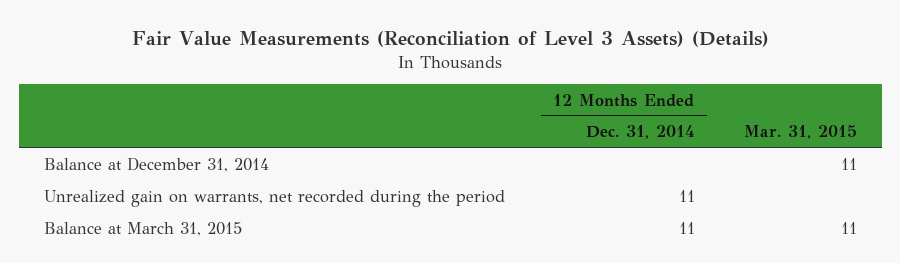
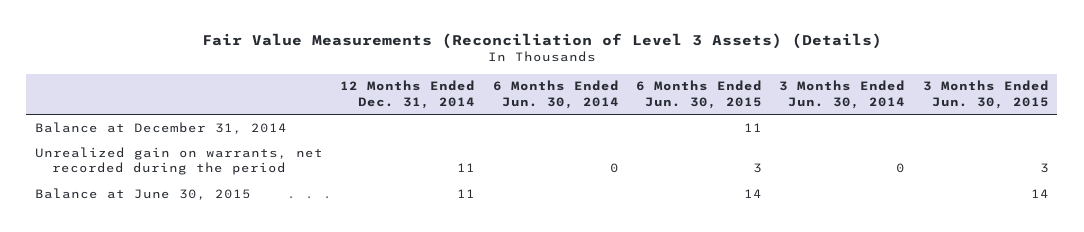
- | 12 Months Ended Dec. 31, 2014 | Mar. 31, 2015
+ | 12 Months Ended Dec. 31, 2014 | 6 Months Ended Jun. 30, 2014 | 6 Months Ended Jun. 30, 2015 | 3 Months Ended Jun. 30, 2014 | 3 Months Ended Jun. 30, 2015
- Balance at March 31, 2015 | 11 | 11
+ Balance at June 30, 2015 | 11 | | 14 | | 14

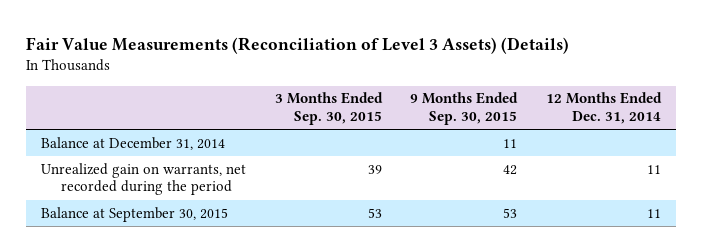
- | 12 Months Ended Dec. 31, 2014 | 6 Months Ended Jun. 30, 2014 | 6 Months Ended Jun. 30, 2015 | 3 Months Ended Jun. 30, 2014 | 3 Months Ended Jun. 30, 2015
+ | 3 Months Ended Sep. 30, 2015 | 9 Months Ended Sep. 30, 2015 | 12 Months Ended Dec. 31, 2014
- Balance at June 30, 2015 | 11 | | 14 | | 14
+ Balance at September 30, 2015 | 53 | 53 | 11

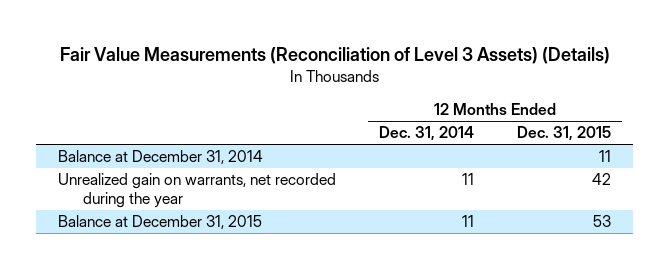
- | 3 Months Ended Sep. 30, 2015 | 9 Months Ended Sep. 30, 2015 | 12 Months Ended Dec. 31, 2014
+ | 12 Months Ended Dec. 31, 2014 | 12 Months Ended Dec. 31, 2015
- Unrealized gain on warrants, net recorded during the period | 39 | 42 | 11
- Balance at September 30, 2015 | 53 | 53 | 11
+ Unrealized gain on warrants, net recorded during the year | 11 | 42
+ Balance at December 31, 2015 | 11 | 53

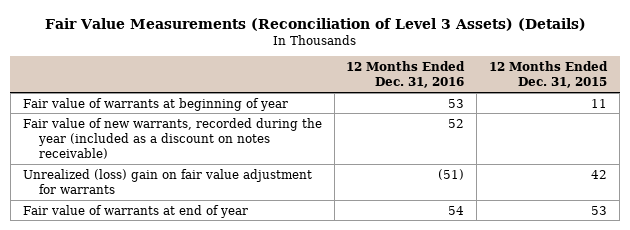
- | 12 Months Ended Dec. 31, 2014 | 12 Months Ended Dec. 31, 2015
+ | 12 Months Ended Dec. 31, 2016 | 12 Months Ended Dec. 31, 2015
- Balance at December 31, 2014 | | 11
- Unrealized gain on warrants, net recorded during the year | 11 | 42
- Balance at December 31, 2015 | 11 | 53
+ Fair value of warrants at beginning of year | 53 | 11
+ Fair value of new warrants, recorded during the year (included as a discount on notes receivable) | 52 |
+ Unrealized (loss) gain on fair value adjustment for warrants | (51) | 42
+ Fair value of warrants at end of year | 54 | 53

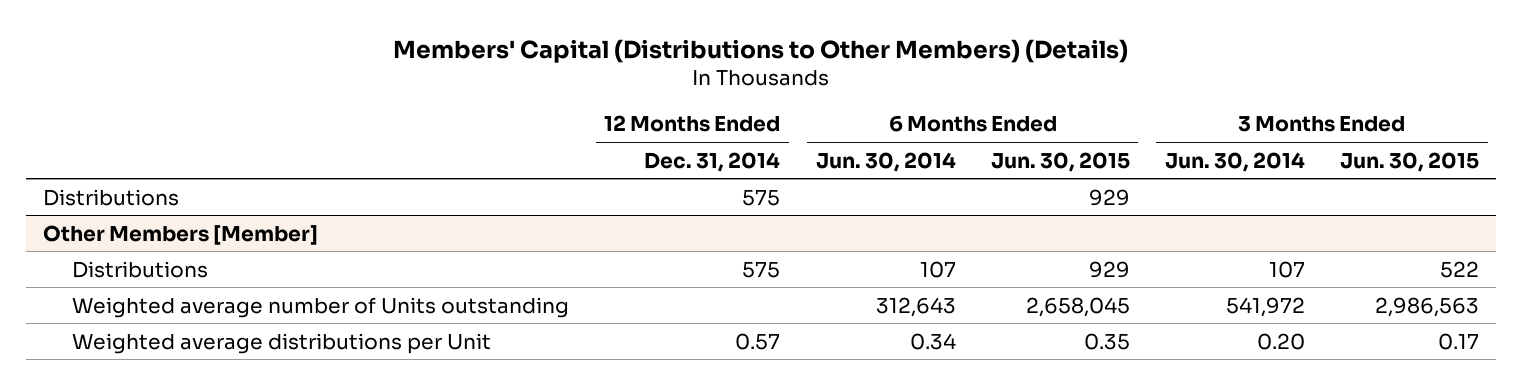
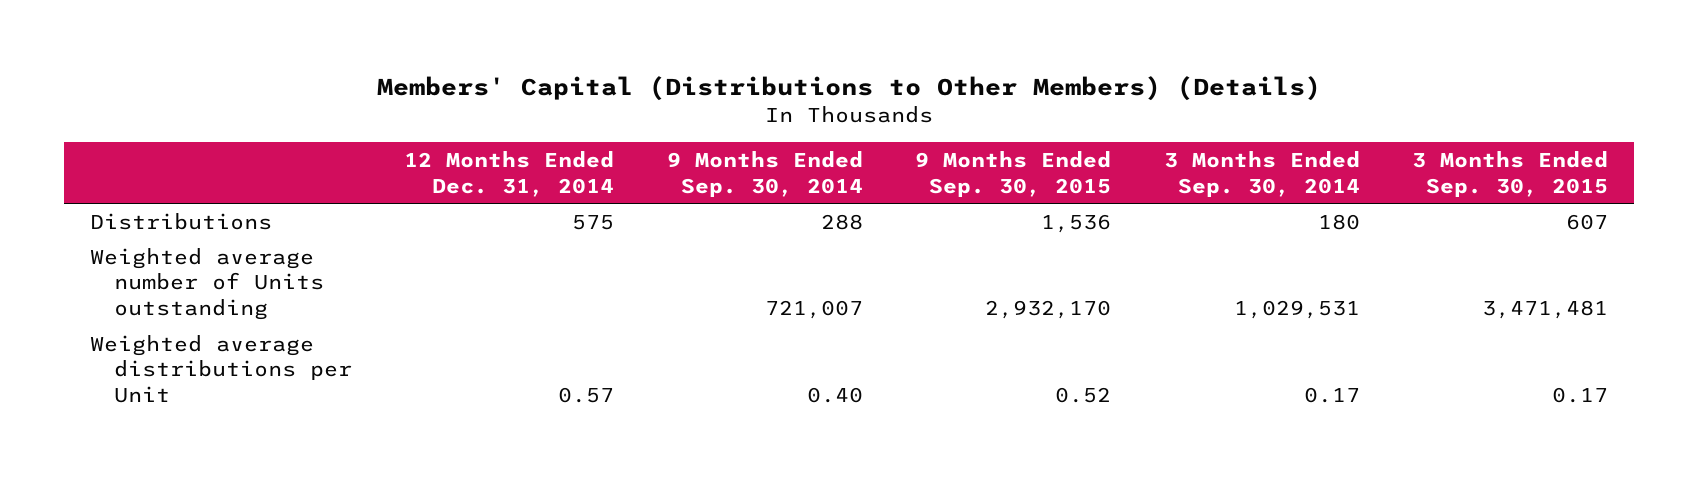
- | 12 Months Ended Dec. 31, 2014 | 6 Months Ended Jun. 30, 2014 | 6 Months Ended Jun. 30, 2015 | 3 Months Ended Jun. 30, 2014 | 3 Months Ended Jun. 30, 2015
+ | 12 Months Ended Dec. 31, 2014 | 9 Months Ended Sep. 30, 2014 | 9 Months Ended Sep. 30, 2015 | 3 Months Ended Sep. 30, 2014 | 3 Months Ended Sep. 30, 2015
- Other Members [Member]
- Distributions | 575 | 107 | 929 | 107 | 522

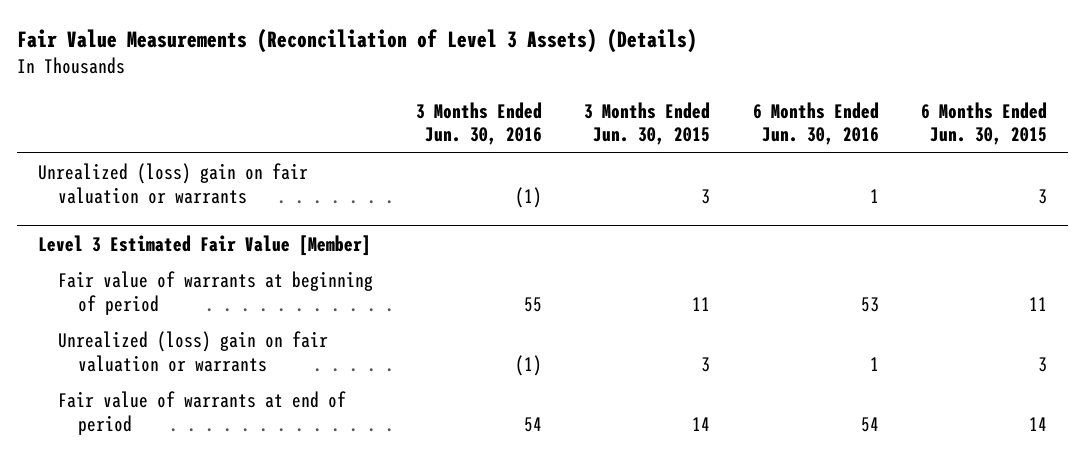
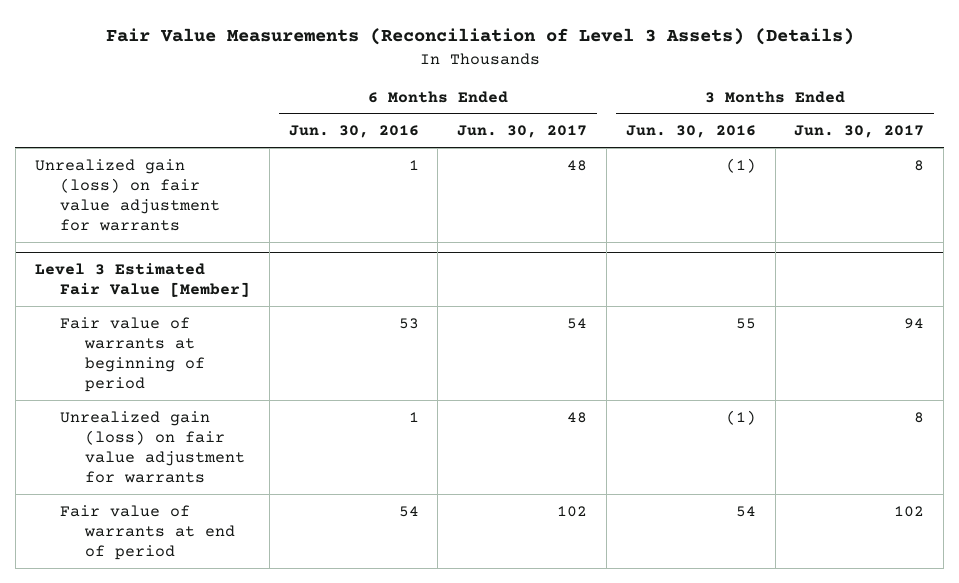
- | 3 Months Ended Jun. 30, 2016 | 3 Months Ended Jun. 30, 2015 | 6 Months Ended Jun. 30, 2016 | 6 Months Ended Jun. 30, 2015
+ | 6 Months Ended Jun. 30, 2016 | 6 Months Ended Jun. 30, 2017 | 3 Months Ended Jun. 30, 2016 | 3 Months Ended Jun. 30, 2017
- Unrealized (loss) gain on fair valuation or warrants | (1) | 3 | 1 | 3
+ Unrealized gain (loss) on fair value adjustment for warrants | 1 | 48 | (1) | 8
@ Level 3 Estimated Fair Value [Member]
- Unrealized (loss) gain on fair valuation or warrants | (1) | 3 | 1 | 3
+ Unrealized gain (loss) on fair value adjustment for warrants | 1 | 48 | (1) | 8

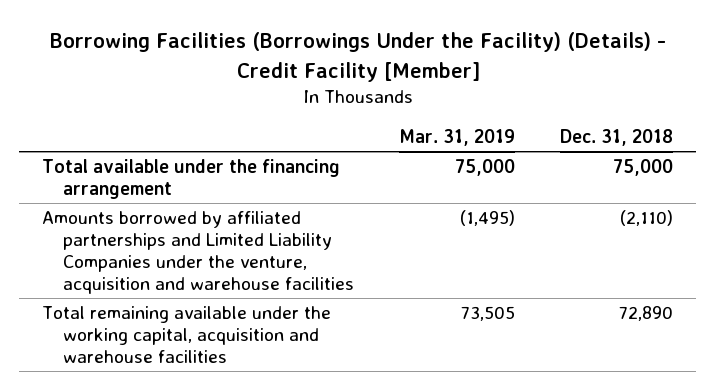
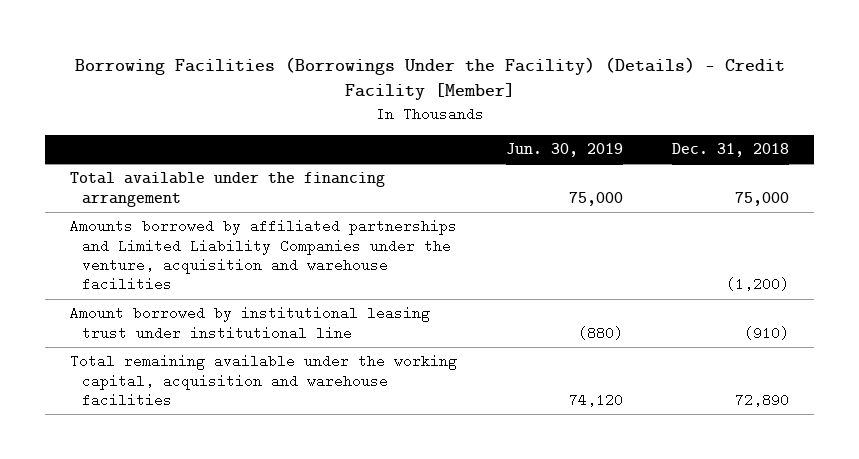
- | Mar. 31, 2019 | Dec. 31, 2018
+ | Jun. 30, 2019 | Dec. 31, 2018
- Amounts borrowed by affiliated partnerships and Limited Liability Companies under the venture, acquisition and warehouse facilities | (1,495) | (2,110)
+ Amounts borrowed by affiliated partnerships and Limited Liability Companies under the venture, acquisition and warehouse facilities | | (1,200)
+ Amount borrowed by institutional leasing trust under institutional line | (880) | (910)

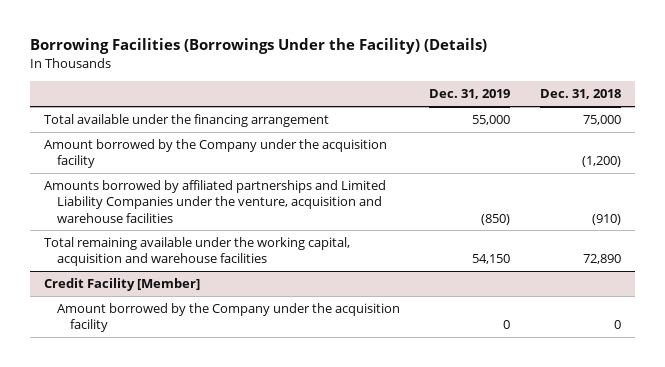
- Borrowing Facilities (Borrowings Under the Facility) (Details) - Credit Facility [Member]
+ Borrowing Facilities (Borrowings Under the Facility) (Details)
- | Jun. 30, 2019 | Dec. 31, 2018
+ | Dec. 31, 2019 | Dec. 31, 2018
- Amounts borrowed by affiliated partnerships and Limited Liability Companies under the venture, acquisition and warehouse facilities | | (1,200)
- Amount borrowed by institutional leasing trust under institutional line | (880) | (910)
+ Amount borrowed by the Company under the acquisition facility | | (1,200)
+ Amounts borrowed by affiliated partnerships and Limited Liability Companies under the venture, acquisition and warehouse facilities | (850) | (910)
+ Credit Facility [Member]
+ Amount borrowed by the Company under the acquisition facility | 0 | 0

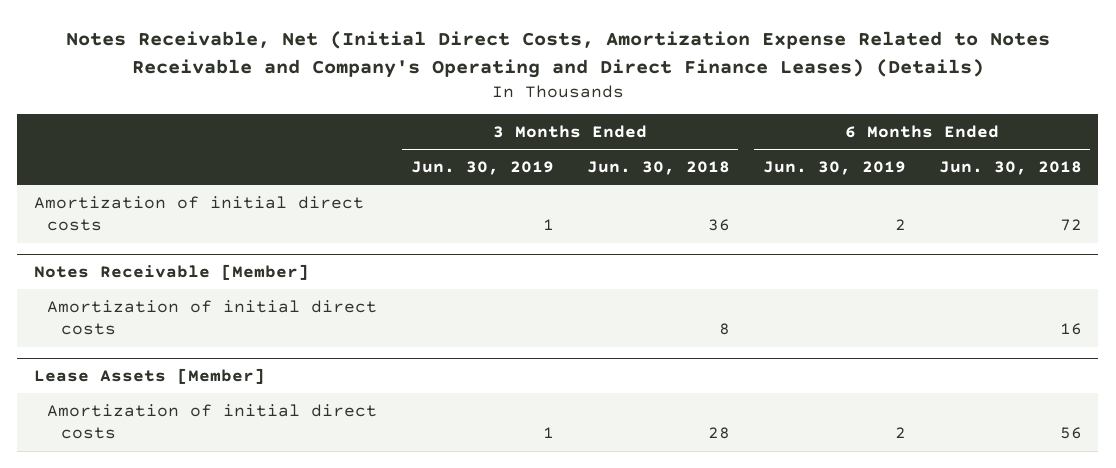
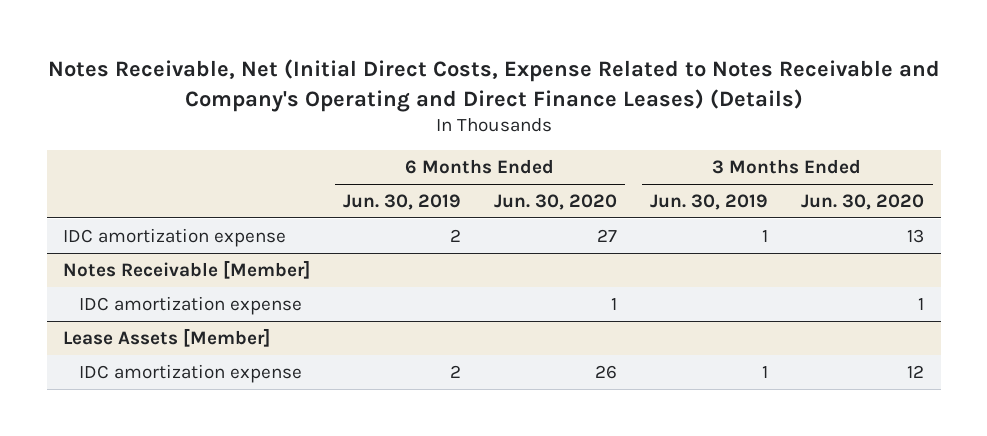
- Notes Receivable, Net (Initial Direct Costs, Amortization Expense Related to Notes Receivable and Company's Operating and Direct Finance Leases) (Details)
+ Notes Receivable, Net (Initial Direct Costs, Expense Related to Notes Receivable and Company's Operating and Direct Finance Leases) (Details)
- | 3 Months Ended Jun. 30, 2019 | 3 Months Ended Jun. 30, 2018 | 6 Months Ended Jun. 30, 2019 | 6 Months Ended Jun. 30, 2018
+ | 6 Months Ended Jun. 30, 2019 | 6 Months Ended Jun. 30, 2020 | 3 Months Ended Jun. 30, 2019 | 3 Months Ended Jun. 30, 2020
- Amortization of initial direct costs | 1 | 36 | 2 | 72
+ IDC amortization expense | 2 | 27 | 1 | 13
@ Notes Receivable [Member]
- Amortization of initial direct costs | | 8 | | 16
+ IDC amortization expense | | 1 | | 1
@ Lease Assets [Member]
- Amortization of initial direct costs | 1 | 28 | 2 | 56
+ IDC amortization expense | 2 | 26 | 1 | 12

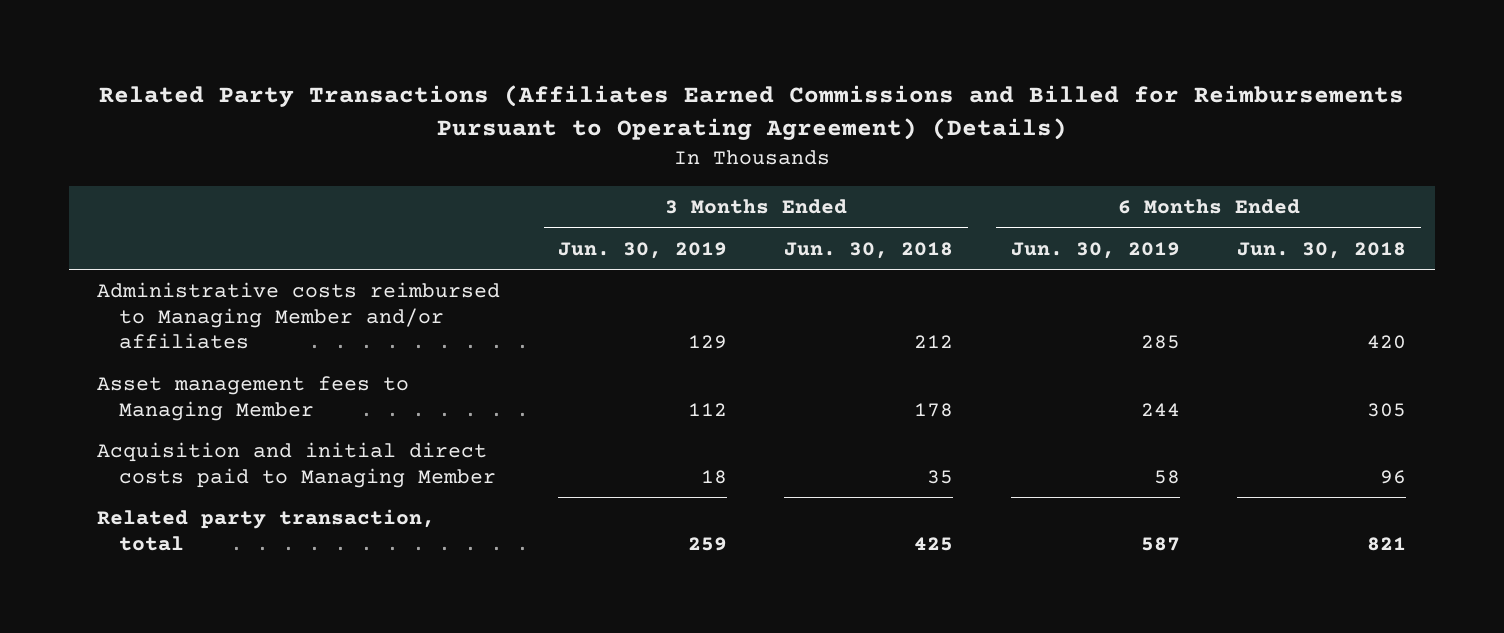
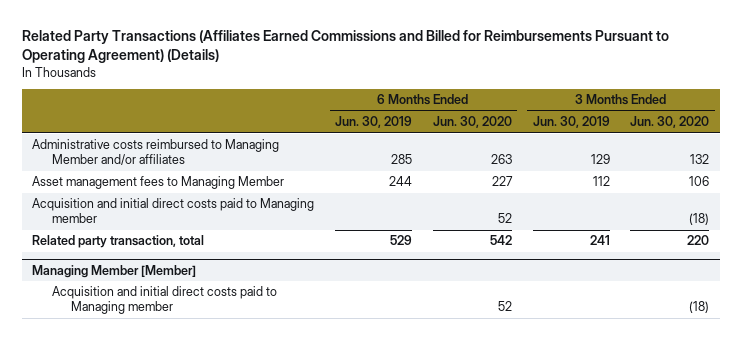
- | 3 Months Ended Jun. 30, 2019 | 3 Months Ended Jun. 30, 2018 | 6 Months Ended Jun. 30, 2019 | 6 Months Ended Jun. 30, 2018
+ | 6 Months Ended Jun. 30, 2019 | 6 Months Ended Jun. 30, 2020 | 3 Months Ended Jun. 30, 2019 | 3 Months Ended Jun. 30, 2020
- Acquisition and initial direct costs paid to Managing Member | 18 | 35 | 58 | 96
- Related party transaction, total | 259 | 425 | 587 | 821
+ Acquisition and initial direct costs paid to Managing member | | 52 | | (18)
+ Related party transaction, total | 529 | 542 | 241 | 220
+ Managing Member [Member]
+ Acquisition and initial direct costs paid to Managing member | | 52 | | (18)

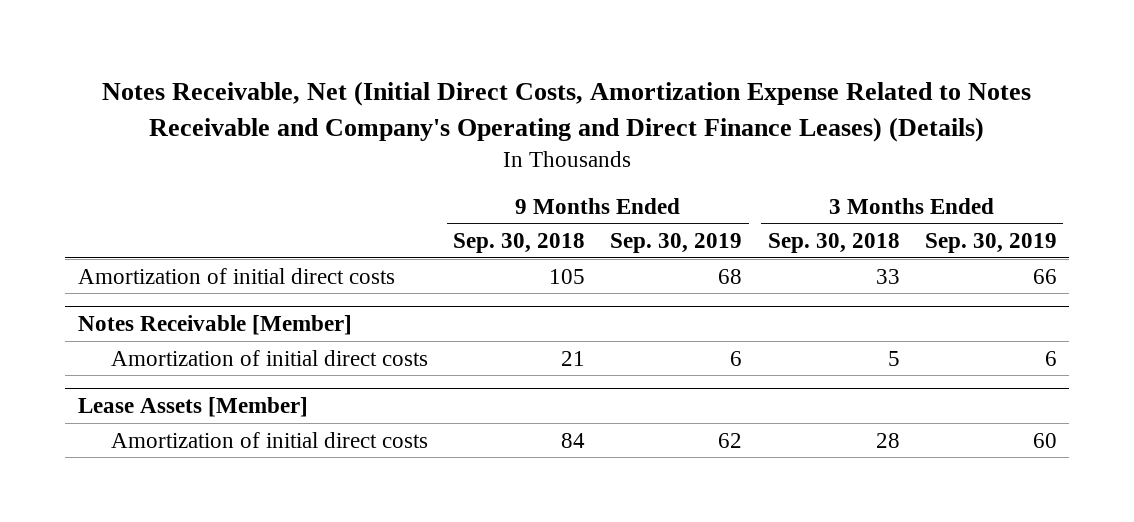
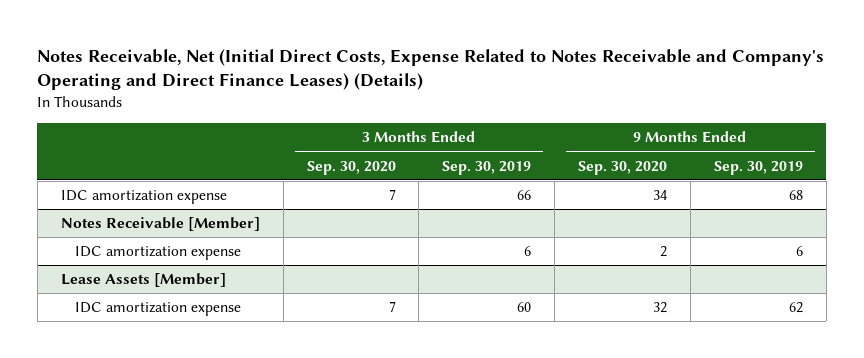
- Notes Receivable, Net (Initial Direct Costs, Amortization Expense Related to Notes Receivable and Company's Operating and Direct Finance Leases) (Details)
+ Notes Receivable, Net (Initial Direct Costs, Expense Related to Notes Receivable and Company's Operating and Direct Finance Leases) (Details)
- | 9 Months Ended Sep. 30, 2018 | 9 Months Ended Sep. 30, 2019 | 3 Months Ended Sep. 30, 2018 | 3 Months Ended Sep. 30, 2019
+ | 3 Months Ended Sep. 30, 2020 | 3 Months Ended Sep. 30, 2019 | 9 Months Ended Sep. 30, 2020 | 9 Months Ended Sep. 30, 2019
- Amortization of initial direct costs | 105 | 68 | 33 | 66
+ IDC amortization expense | 7 | 66 | 34 | 68
@ Notes Receivable [Member]
- Amortization of initial direct costs | 21 | 6 | 5 | 6
+ IDC amortization expense | | 6 | 2 | 6
@ Lease Assets [Member]
- Amortization of initial direct costs | 84 | 62 | 28 | 60
+ IDC amortization expense | 7 | 60 | 32 | 62

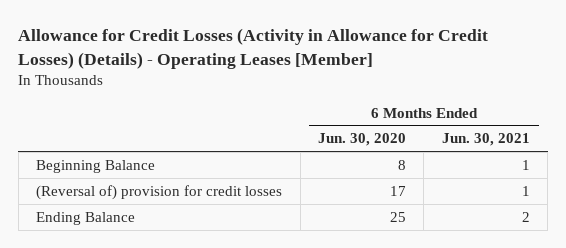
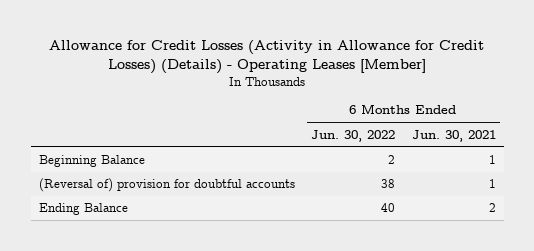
- | 6 Months Ended Jun. 30, 2020 | 6 Months Ended Jun. 30, 2021
+ | 6 Months Ended Jun. 30, 2022 | 6 Months Ended Jun. 30, 2021
- (Reversal of) provision for credit losses | 17 | 1
+ (Reversal of) provision for doubtful accounts | 38 | 1

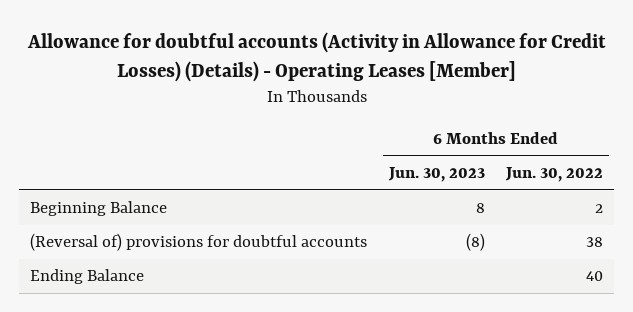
- Allowance for Credit Losses (Activity in Allowance for Credit Losses) (Details) - Operating Leases [Member]
+ Allowance for doubtful accounts (Activity in Allowance for Credit Losses) (Details) - Operating Leases [Member]
- | 6 Months Ended Jun. 30, 2022 | 6 Months Ended Jun. 30, 2021
+ | 6 Months Ended Jun. 30, 2023 | 6 Months Ended Jun. 30, 2022
- (Reversal of) provision for doubtful accounts | 38 | 1
+ (Reversal of) provisions for doubtful accounts | (8) | 38

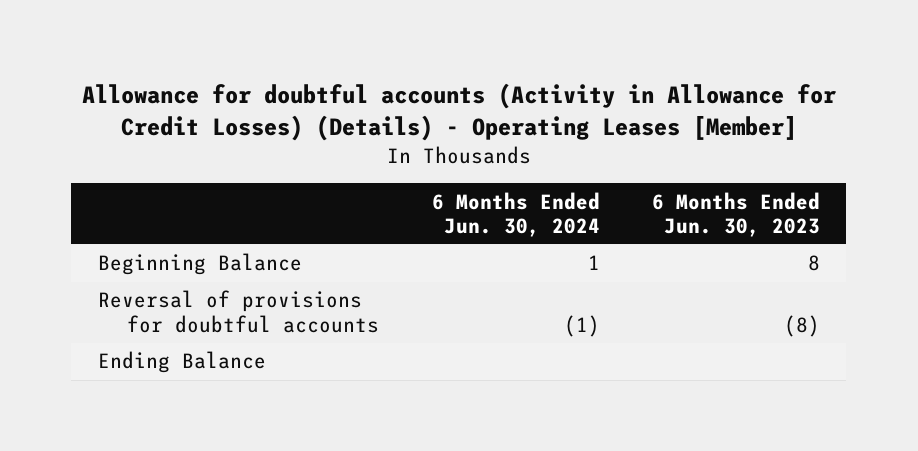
- | 6 Months Ended Jun. 30, 2023 | 6 Months Ended Jun. 30, 2022
+ | 6 Months Ended Jun. 30, 2024 | 6 Months Ended Jun. 30, 2023
- (Reversal of) provisions for doubtful accounts | (8) | 38
+ Reversal of provisions for doubtful accounts | (1) | (8)

